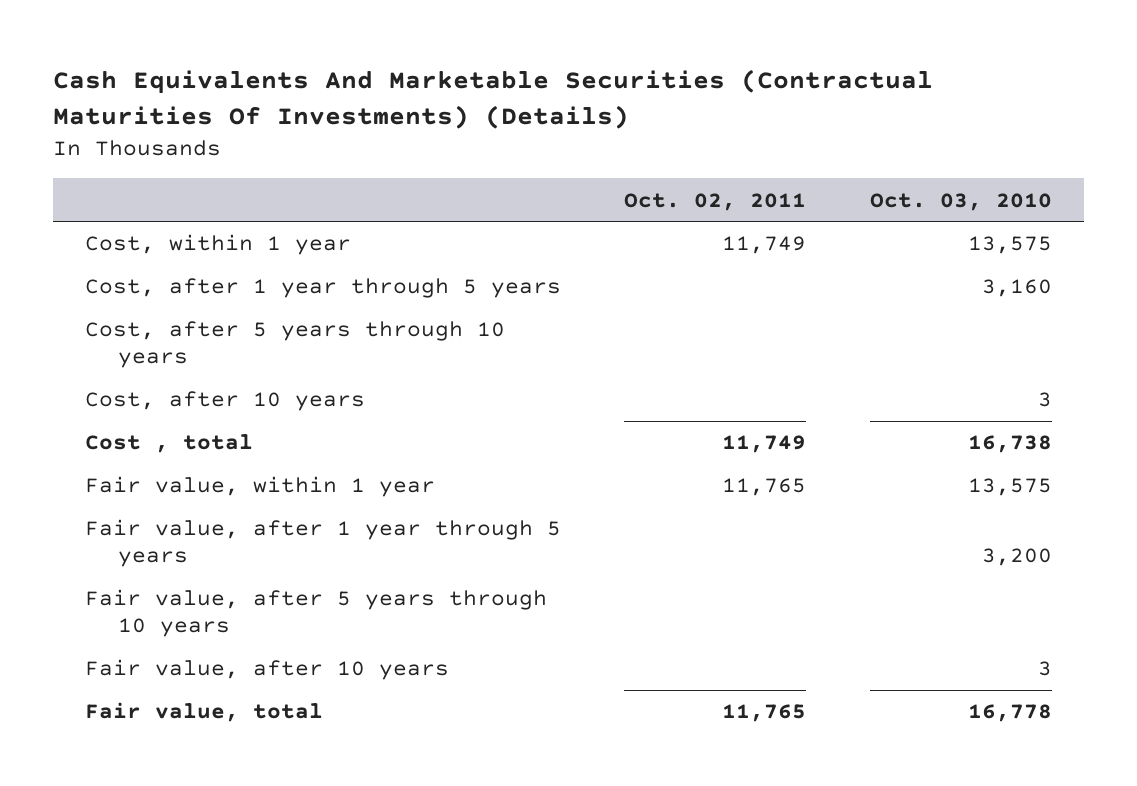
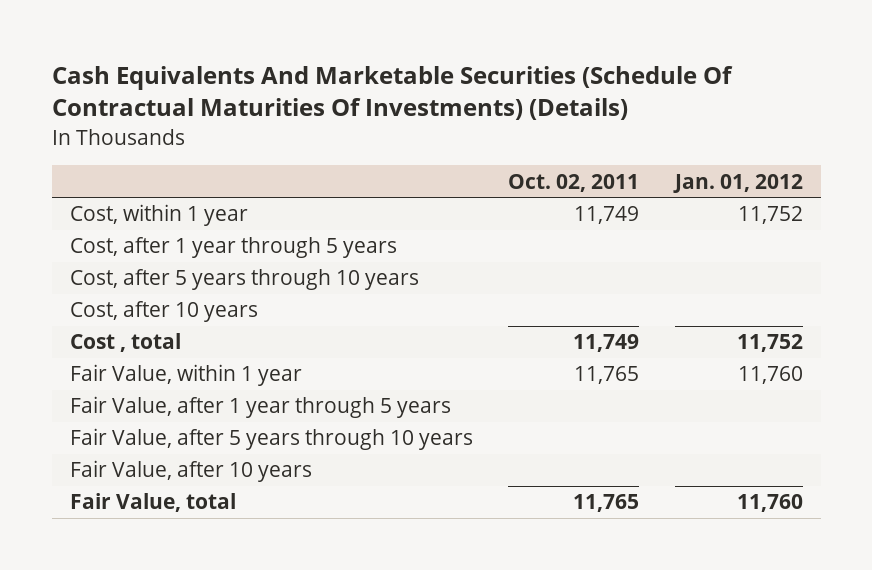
- Cash Equivalents And Marketable Securities (Contractual Maturities Of Investments) (Details)
+ Cash Equivalents And Marketable Securities (Schedule Of Contractual Maturities Of Investments) (Details)
- | Oct. 02, 2011 | Oct. 03, 2010
+ | Oct. 02, 2011 | Jan. 01, 2012
- Fair value, within 1 year | 11,765 | 13,575
- Fair value, after 1 year through 5 years | | 3,200
- Fair value, after 5 years through 10 years
- Fair value, after 10 years | | 3
- Fair value, total | 11,765 | 16,778
+ Fair Value, within 1 year | 11,765 | 11,760
+ Fair Value, after 1 year through 5 years
+ Fair Value, after 5 years through 10 years
+ Fair Value, after 10 years
+ Fair Value, total | 11,765 | 11,760

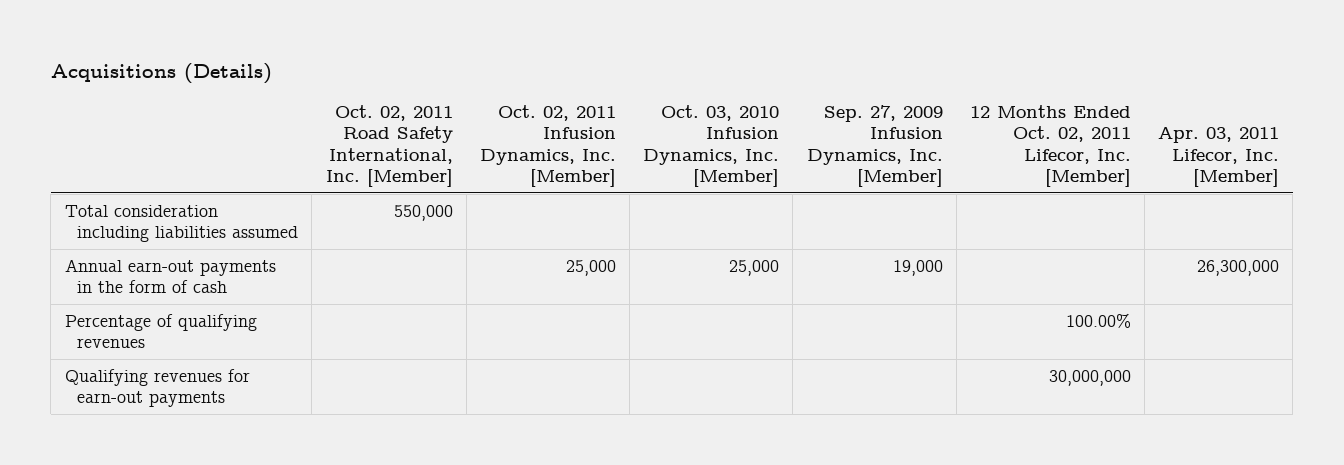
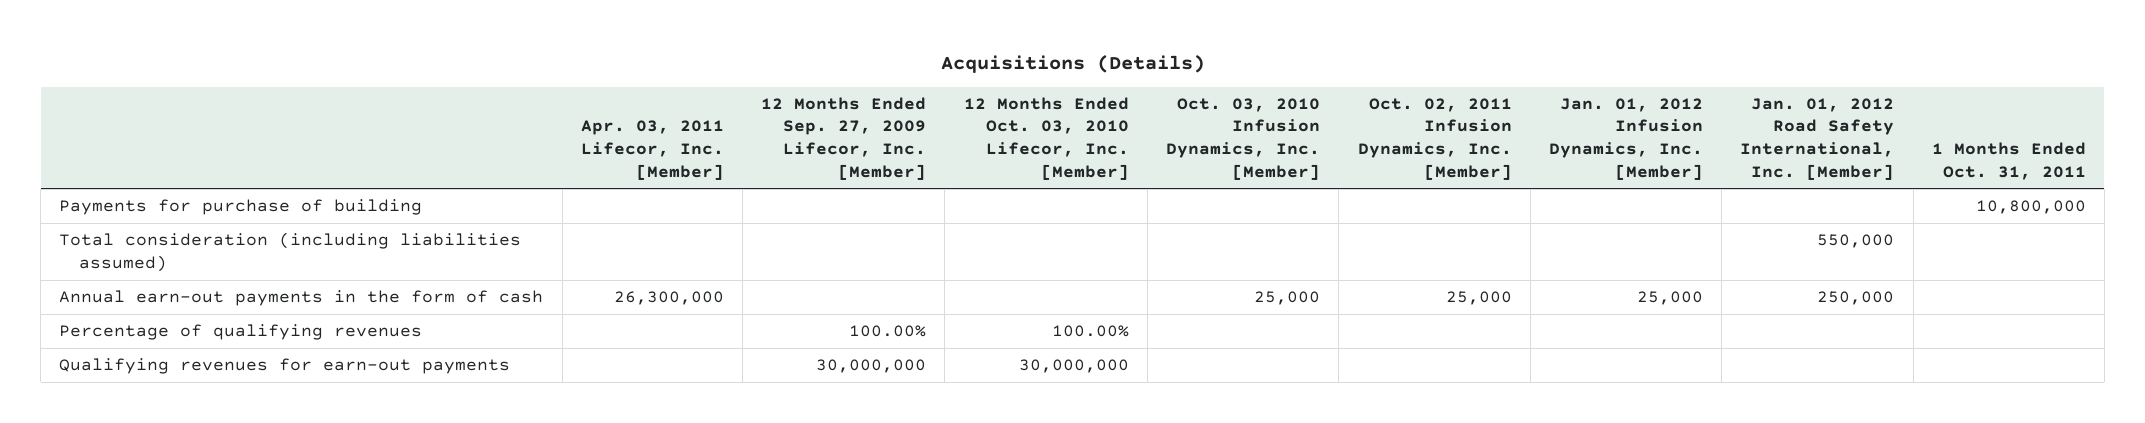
- | Oct. 02, 2011 Road Safety International, Inc. [Member] | Oct. 02, 2011 Infusion Dynamics, Inc. [Member] | Oct. 03, 2010 Infusion Dynamics, Inc. [Member] | Sep. 27, 2009 Infusion Dynamics, Inc. [Member] | 12 Months Ended Oct. 02, 2011 Lifecor, Inc. [Member] | Apr. 03, 2011 Lifecor, Inc. [Member]
+ | Apr. 03, 2011 Lifecor, Inc. [Member] | 12 Months Ended Sep. 27, 2009 Lifecor, Inc. [Member] | 12 Months Ended Oct. 03, 2010 Lifecor, Inc. [Member] | Oct. 03, 2010 Infusion Dynamics, Inc. [Member] | Oct. 02, 2011 Infusion Dynamics, Inc. [Member] | Jan. 01, 2012 Infusion Dynamics, Inc. [Member] | Jan. 01, 2012 Road Safety International, Inc. [Member] | 1 Months Ended Oct. 31, 2011
- Total consideration including liabilities assumed | 550,000 | | | | |
+ Payments for purchase of building | | | | | | | | 10,800,000
+ Total consideration (including liabilities assumed) | | | | | | | 550,000 |

